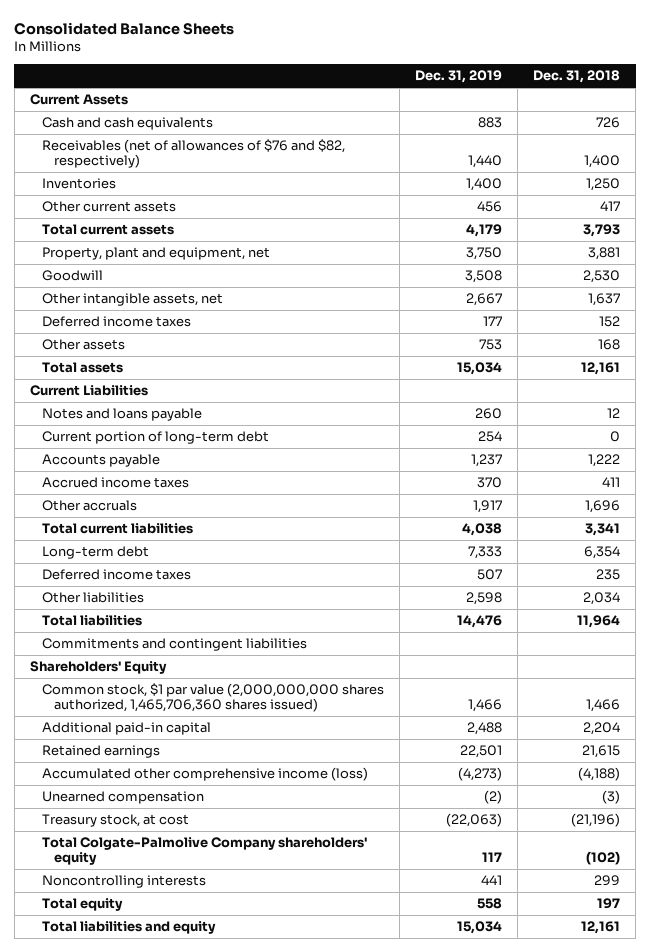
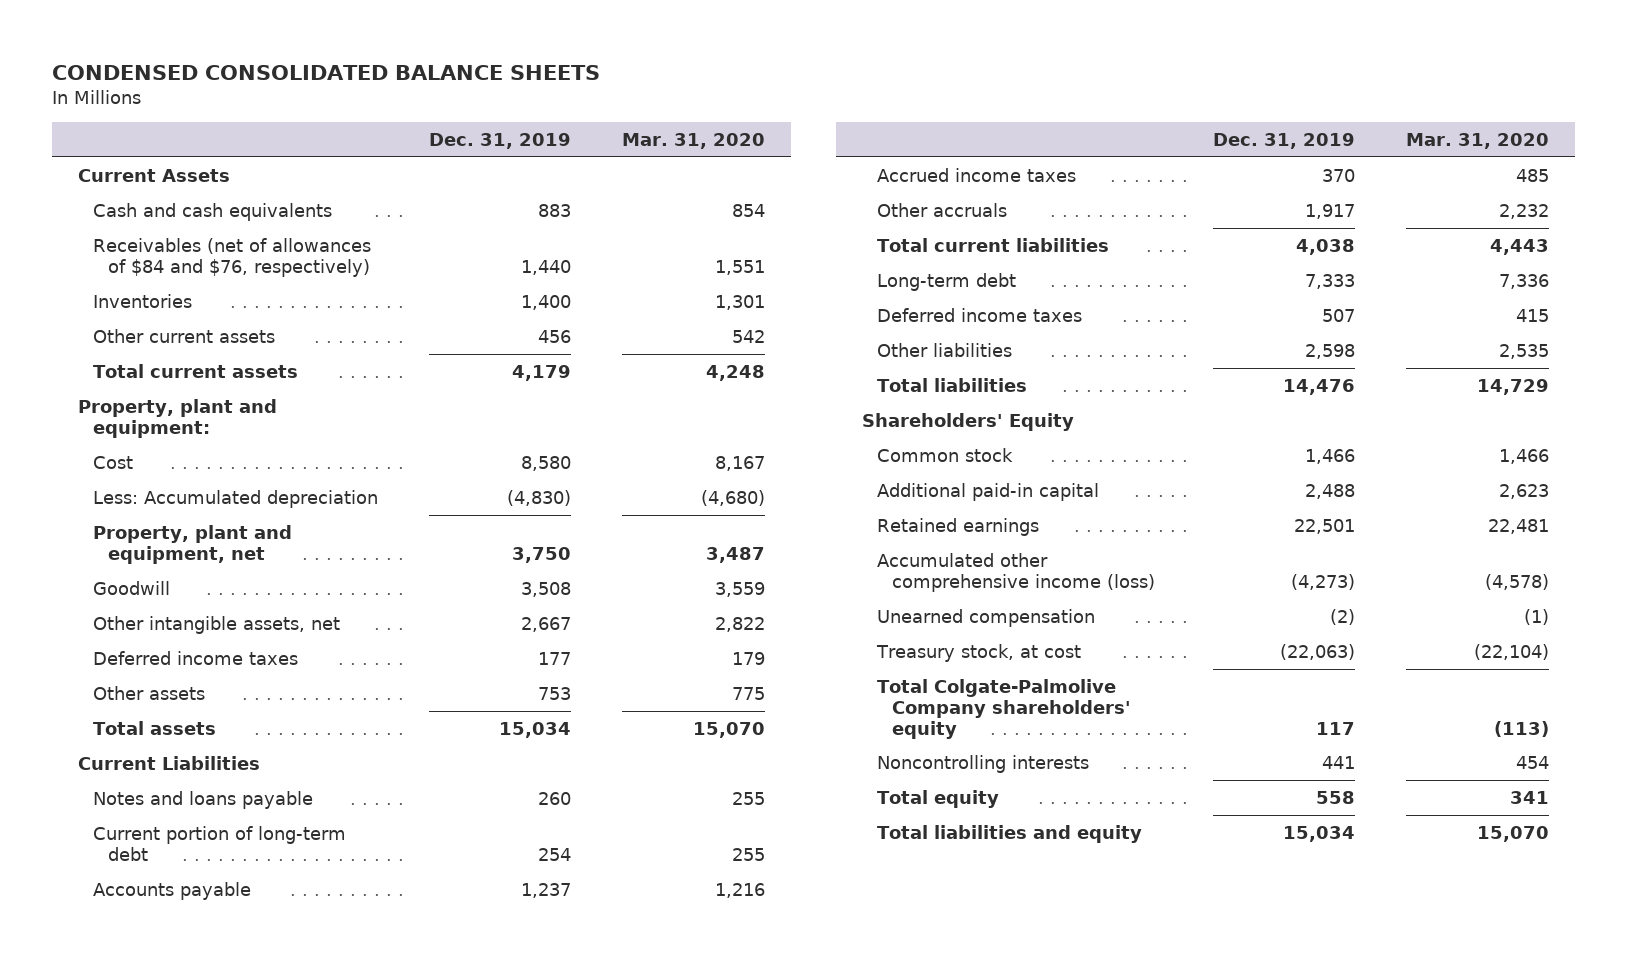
- Consolidated Balance Sheets
+ CONDENSED CONSOLIDATED BALANCE SHEETS
- | Dec. 31, 2019 | Dec. 31, 2018
+ | Dec. 31, 2019 | Mar. 31, 2020
- Receivables (net of allowances of $76 and $82, respectively) | 1,440 | 1,400
+ Receivables (net of allowances of $84 and $76, respectively) | 1,440 | 1,551
+ Property, plant and equipment:
+ Cost | 8,580 | 8,167
+ Less: Accumulated depreciation | (4,830) | (4,680)
- Commitments and contingent liabilities
- Common stock, $1 par value (2,000,000,000 shares authorized, 1,465,706,360 shares issued) | 1,466 | 1,466
+ Common stock | 1,466 | 1,466

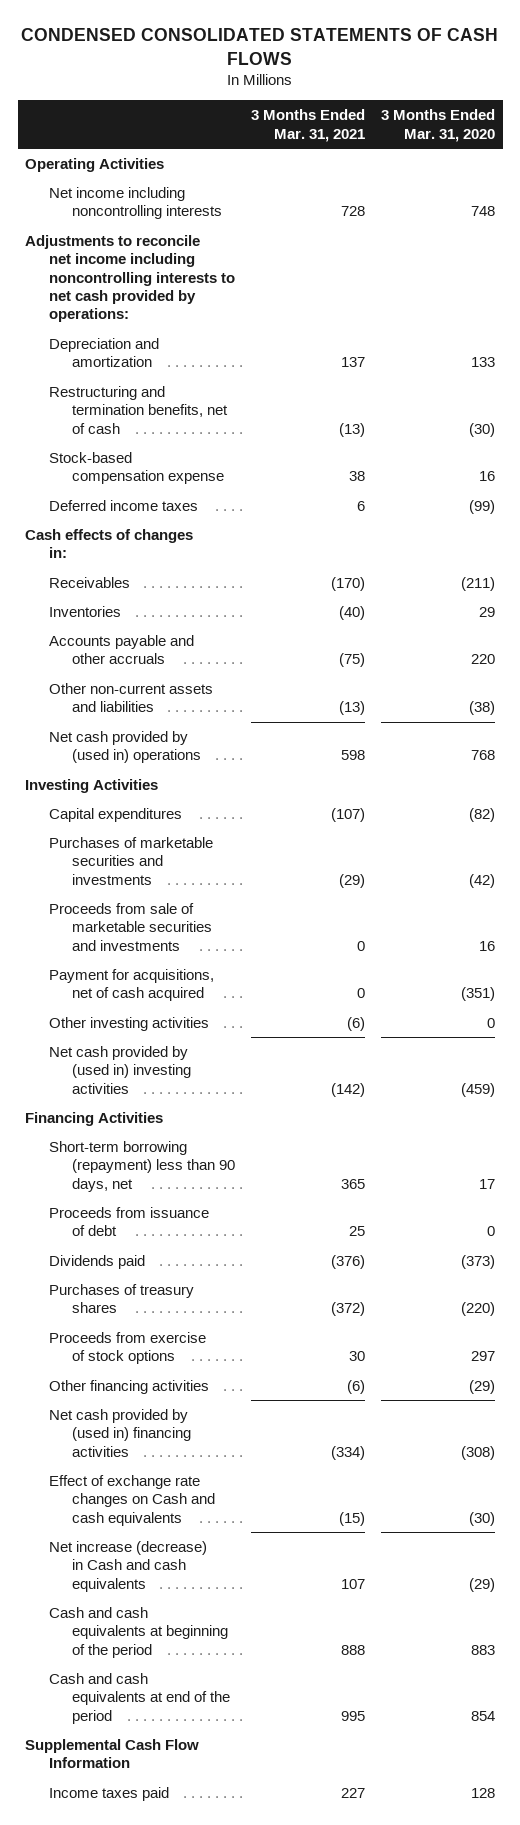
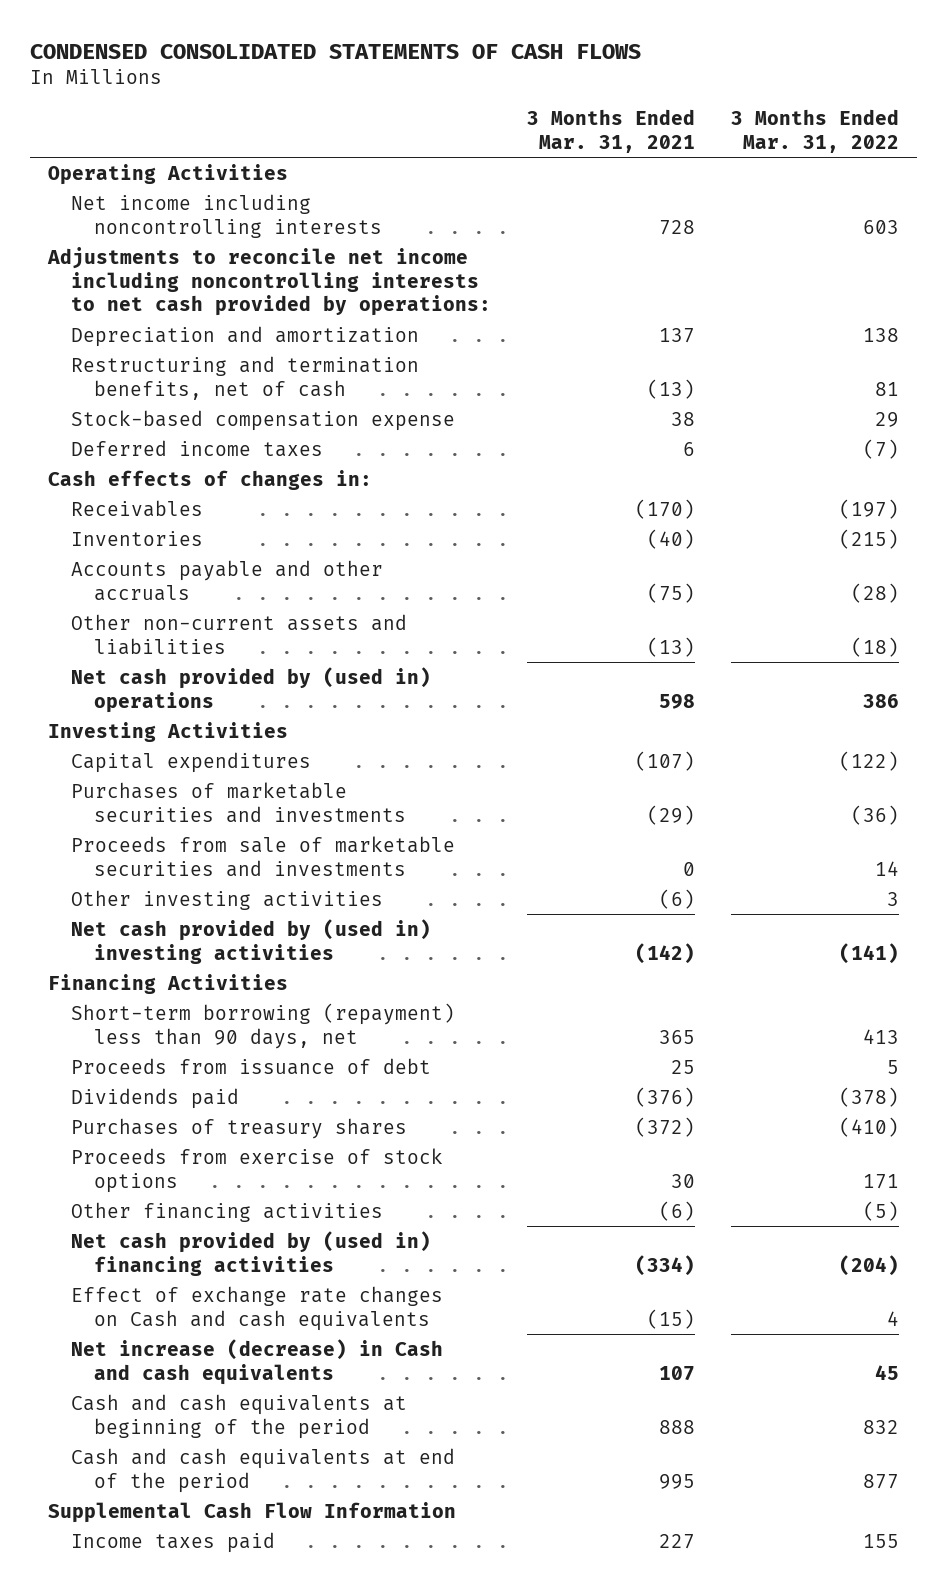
- | 3 Months Ended Mar. 31, 2021 | 3 Months Ended Mar. 31, 2020
+ | 3 Months Ended Mar. 31, 2021 | 3 Months Ended Mar. 31, 2022
- Payment for acquisitions, net of cash acquired | 0 | (351)

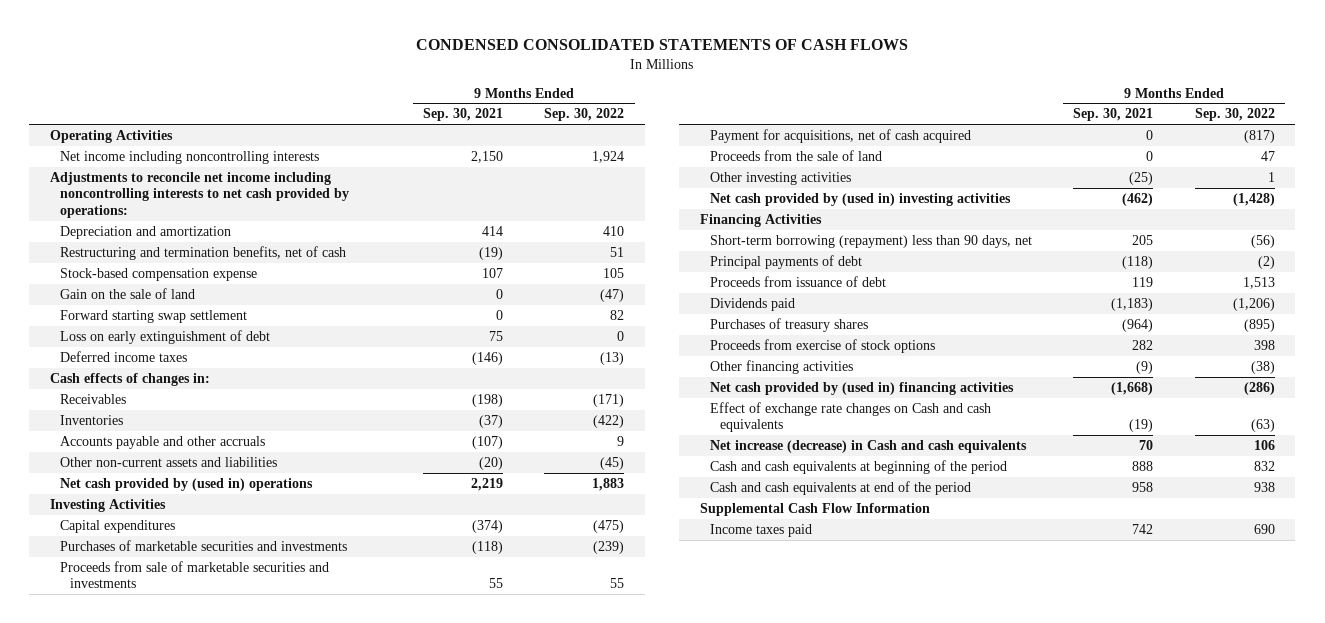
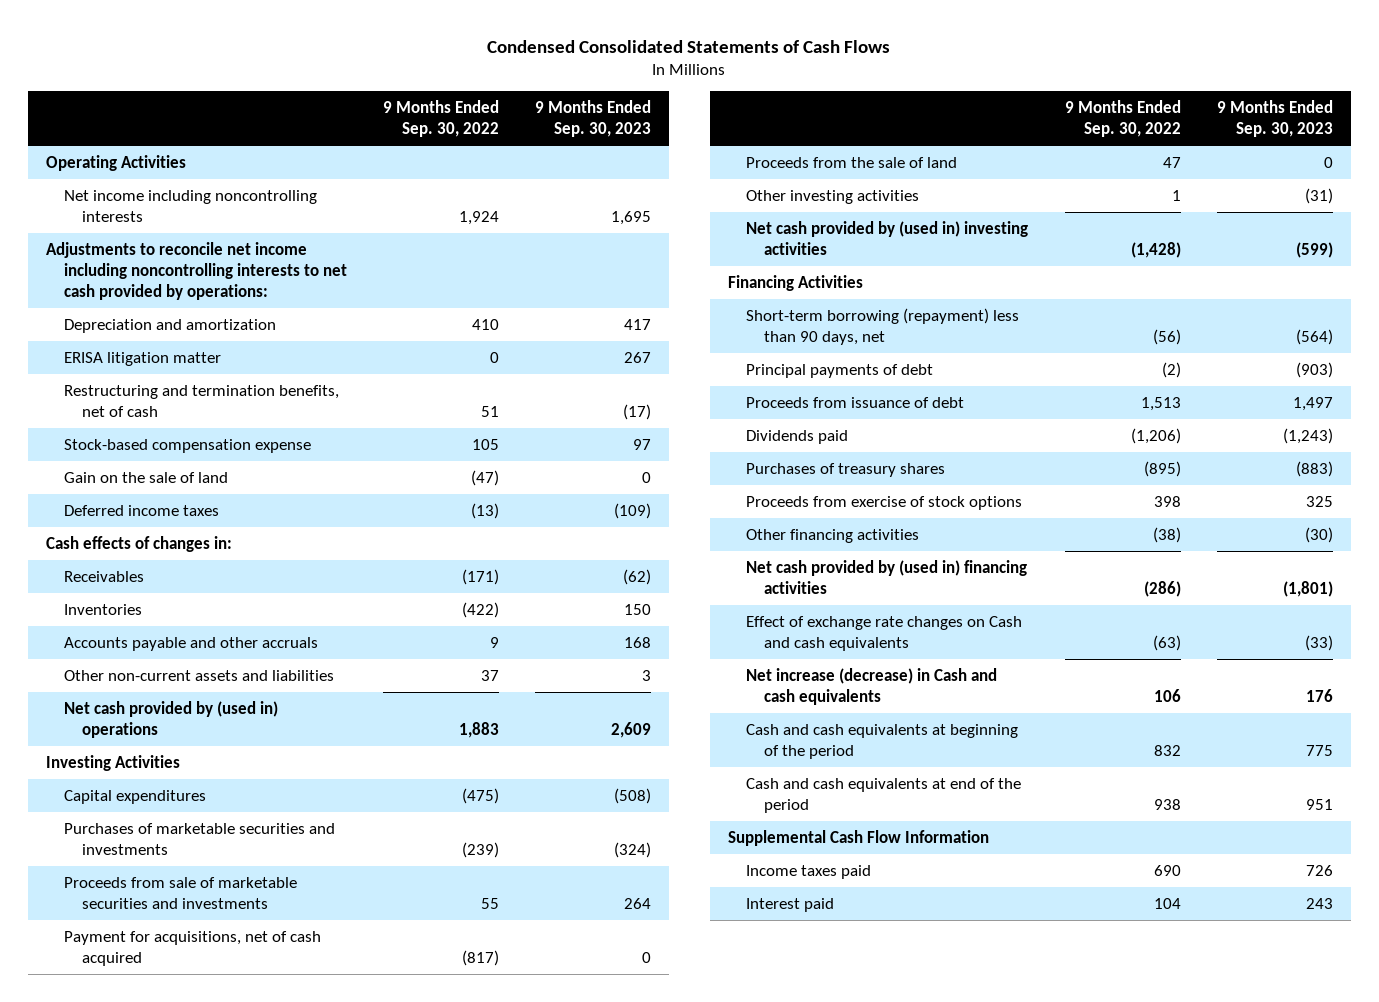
- CONDENSED CONSOLIDATED STATEMENTS OF CASH FLOWS
+ Condensed Consolidated Statements of Cash Flows
- | 9 Months Ended Sep. 30, 2021 | 9 Months Ended Sep. 30, 2022
+ | 9 Months Ended Sep. 30, 2022 | 9 Months Ended Sep. 30, 2023
+ ERISA litigation matter | 0 | 267
- Forward starting swap settlement | 0 | 82
- Loss on early extinguishment of debt | 75 | 0
- Other non-current assets and liabilities | (20) | (45)
+ Other non-current assets and liabilities | 37 | 3
+ Interest paid | 104 | 243

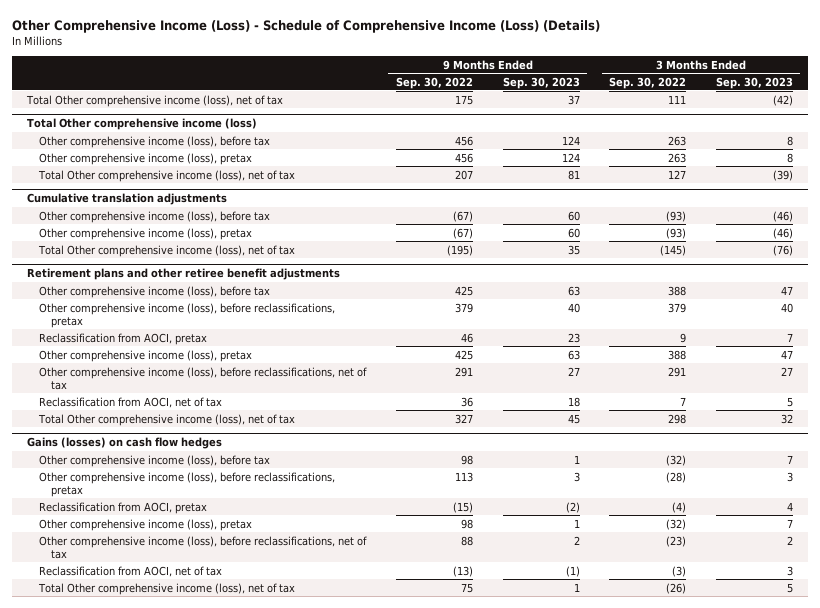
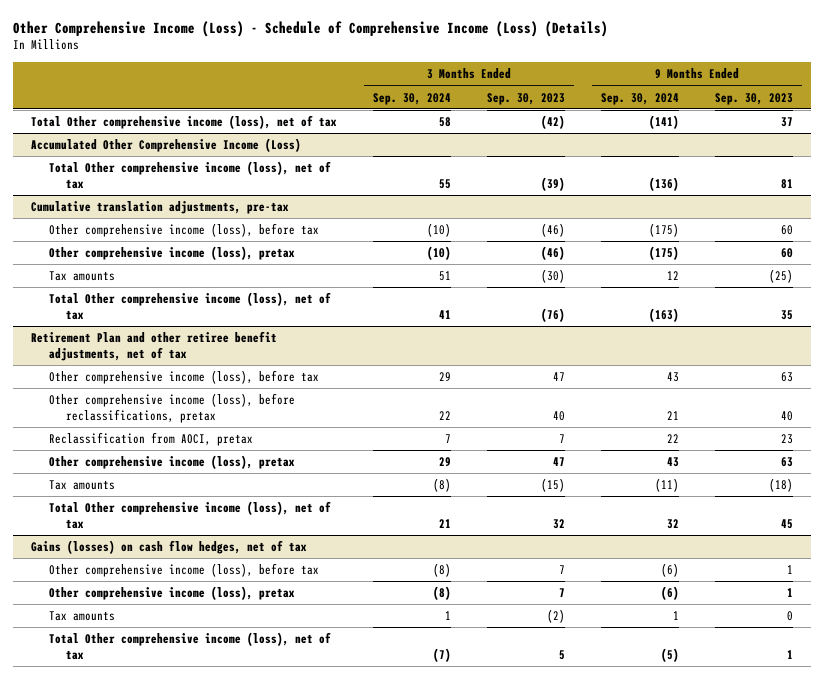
- | 9 Months Ended Sep. 30, 2022 | 9 Months Ended Sep. 30, 2023 | 3 Months Ended Sep. 30, 2022 | 3 Months Ended Sep. 30, 2023
+ | 3 Months Ended Sep. 30, 2024 | 3 Months Ended Sep. 30, 2023 | 9 Months Ended Sep. 30, 2024 | 9 Months Ended Sep. 30, 2023
- Total Other comprehensive income (loss)
- Other comprehensive income (loss), before tax | 456 | 124 | 263 | 8
- Other comprehensive income (loss), pretax | 456 | 124 | 263 | 8
+ Accumulated Other Comprehensive Income (Loss)
- Cumulative translation adjustments
+ Cumulative translation adjustments, pre-tax
+ Tax amounts | 51 | (30) | 12 | (25)
- Retirement plans and other retiree benefit adjustments
+ Retirement Plan and other retiree benefit adjustments, net of tax
- Other comprehensive income (loss), before reclassifications, net of tax | 291 | 27 | 291 | 27
- Reclassification from AOCI, net of tax | 36 | 18 | 7 | 5
+ Tax amounts | (8) | (15) | (11) | (18)
- Gains (losses) on cash flow hedges
+ Gains (losses) on cash flow hedges, net of tax
- Other comprehensive income (loss), before reclassifications, pretax | 113 | 3 | (28) | 3
- Reclassification from AOCI, pretax | (15) | (2) | (4) | 4
- Other comprehensive income (loss), before reclassifications, net of tax | 88 | 2 | (23) | 2
- Reclassification from AOCI, net of tax | (13) | (1) | (3) | 3
+ Tax amounts | 1 | (2) | 1 | 0

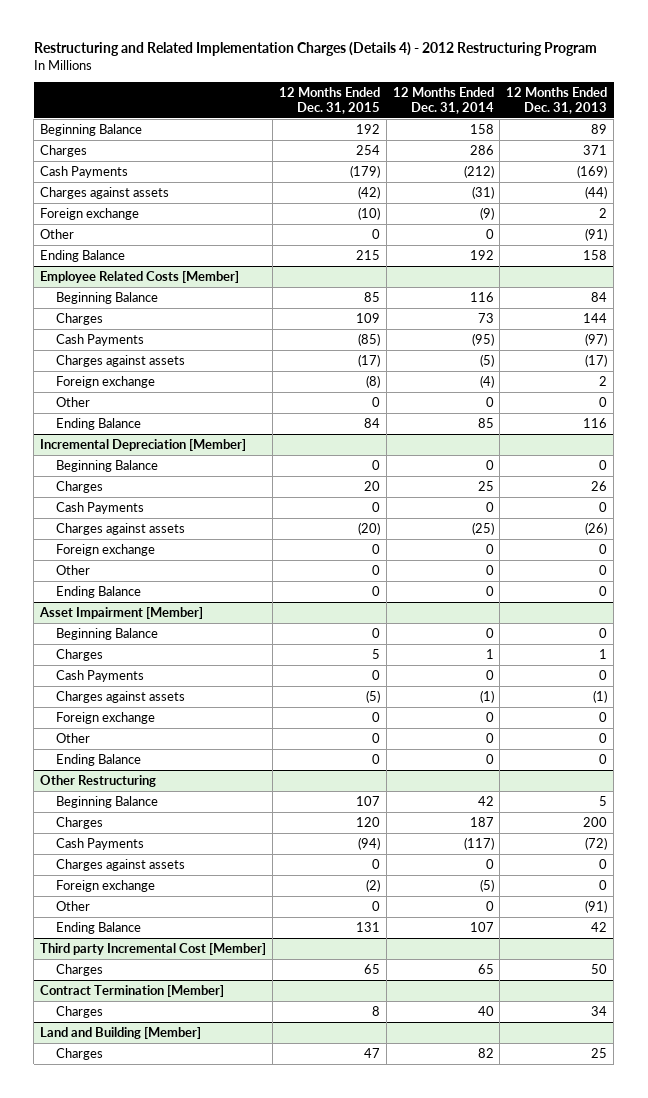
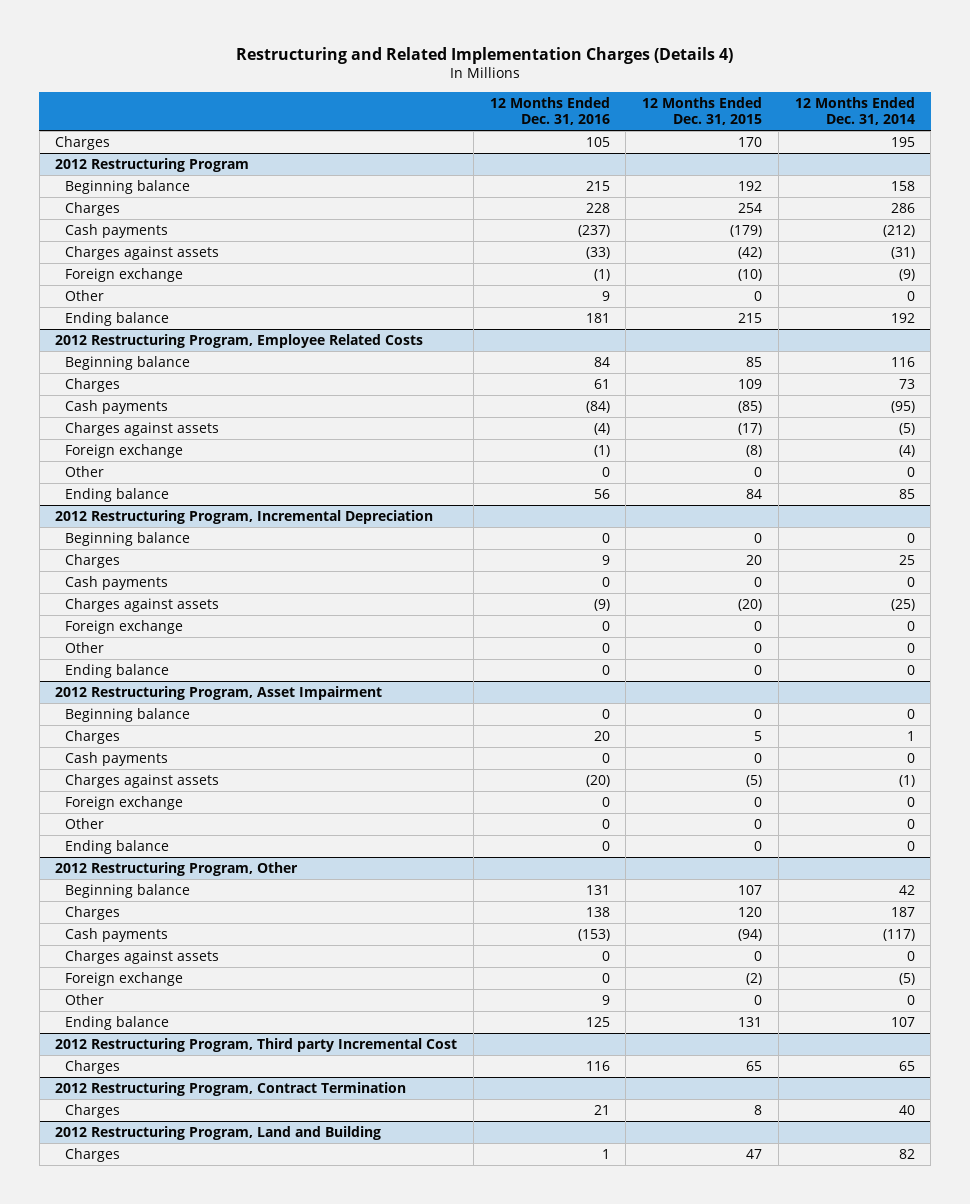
- Restructuring and Related Implementation Charges (Details 4) - 2012 Restructuring Program
+ Restructuring and Related Implementation Charges (Details 4)
- | 12 Months Ended Dec. 31, 2015 | 12 Months Ended Dec. 31, 2014 | 12 Months Ended Dec. 31, 2013
+ | 12 Months Ended Dec. 31, 2016 | 12 Months Ended Dec. 31, 2015 | 12 Months Ended Dec. 31, 2014
- Beginning Balance | 192 | 158 | 89
+ Charges | 105 | 170 | 195
+ 2012 Restructuring Program
+ Beginning balance | 215 | 192 | 158
- Cash Payments | (179) | (212) | (169)
+ Cash payments | (237) | (179) | (212)
- Ending Balance | 215 | 192 | 158
- Employee Related Costs [Member]
- Beginning Balance | 85 | 116 | 84
+ Ending balance | 181 | 215 | 192
+ 2012 Restructuring Program, Employee Related Costs
+ Beginning balance | 84 | 85 | 116
- Cash Payments | (85) | (95) | (97)
+ Cash payments | (84) | (85) | (95)
- Ending Balance | 84 | 85 | 116
- Incremental Depreciation [Member]
- Beginning Balance | 0 | 0 | 0
+ Ending balance | 56 | 84 | 85
+ 2012 Restructuring Program, Incremental Depreciation
+ Beginning balance | 0 | 0 | 0
- Cash Payments | 0 | 0 | 0
+ Cash payments | 0 | 0 | 0
- Ending Balance | 0 | 0 | 0
- Asset Impairment [Member]
- Beginning Balance | 0 | 0 | 0
+ Ending balance | 0 | 0 | 0
+ 2012 Restructuring Program, Asset Impairment
+ Beginning balance | 0 | 0 | 0
- Cash Payments | 0 | 0 | 0
+ Cash payments | 0 | 0 | 0
- Ending Balance | 0 | 0 | 0
- Other Restructuring
- Beginning Balance | 107 | 42 | 5
+ Ending balance | 0 | 0 | 0
+ 2012 Restructuring Program, Other
+ Beginning balance | 131 | 107 | 42
- Cash Payments | (94) | (117) | (72)
+ Cash payments | (153) | (94) | (117)
- Ending Balance | 131 | 107 | 42
- Third party Incremental Cost [Member]
+ Ending balance | 125 | 131 | 107
+ 2012 Restructuring Program, Third party Incremental Cost
- Contract Termination [Member]
+ 2012 Restructuring Program, Contract Termination
- Land and Building [Member]
+ 2012 Restructuring Program, Land and Building

